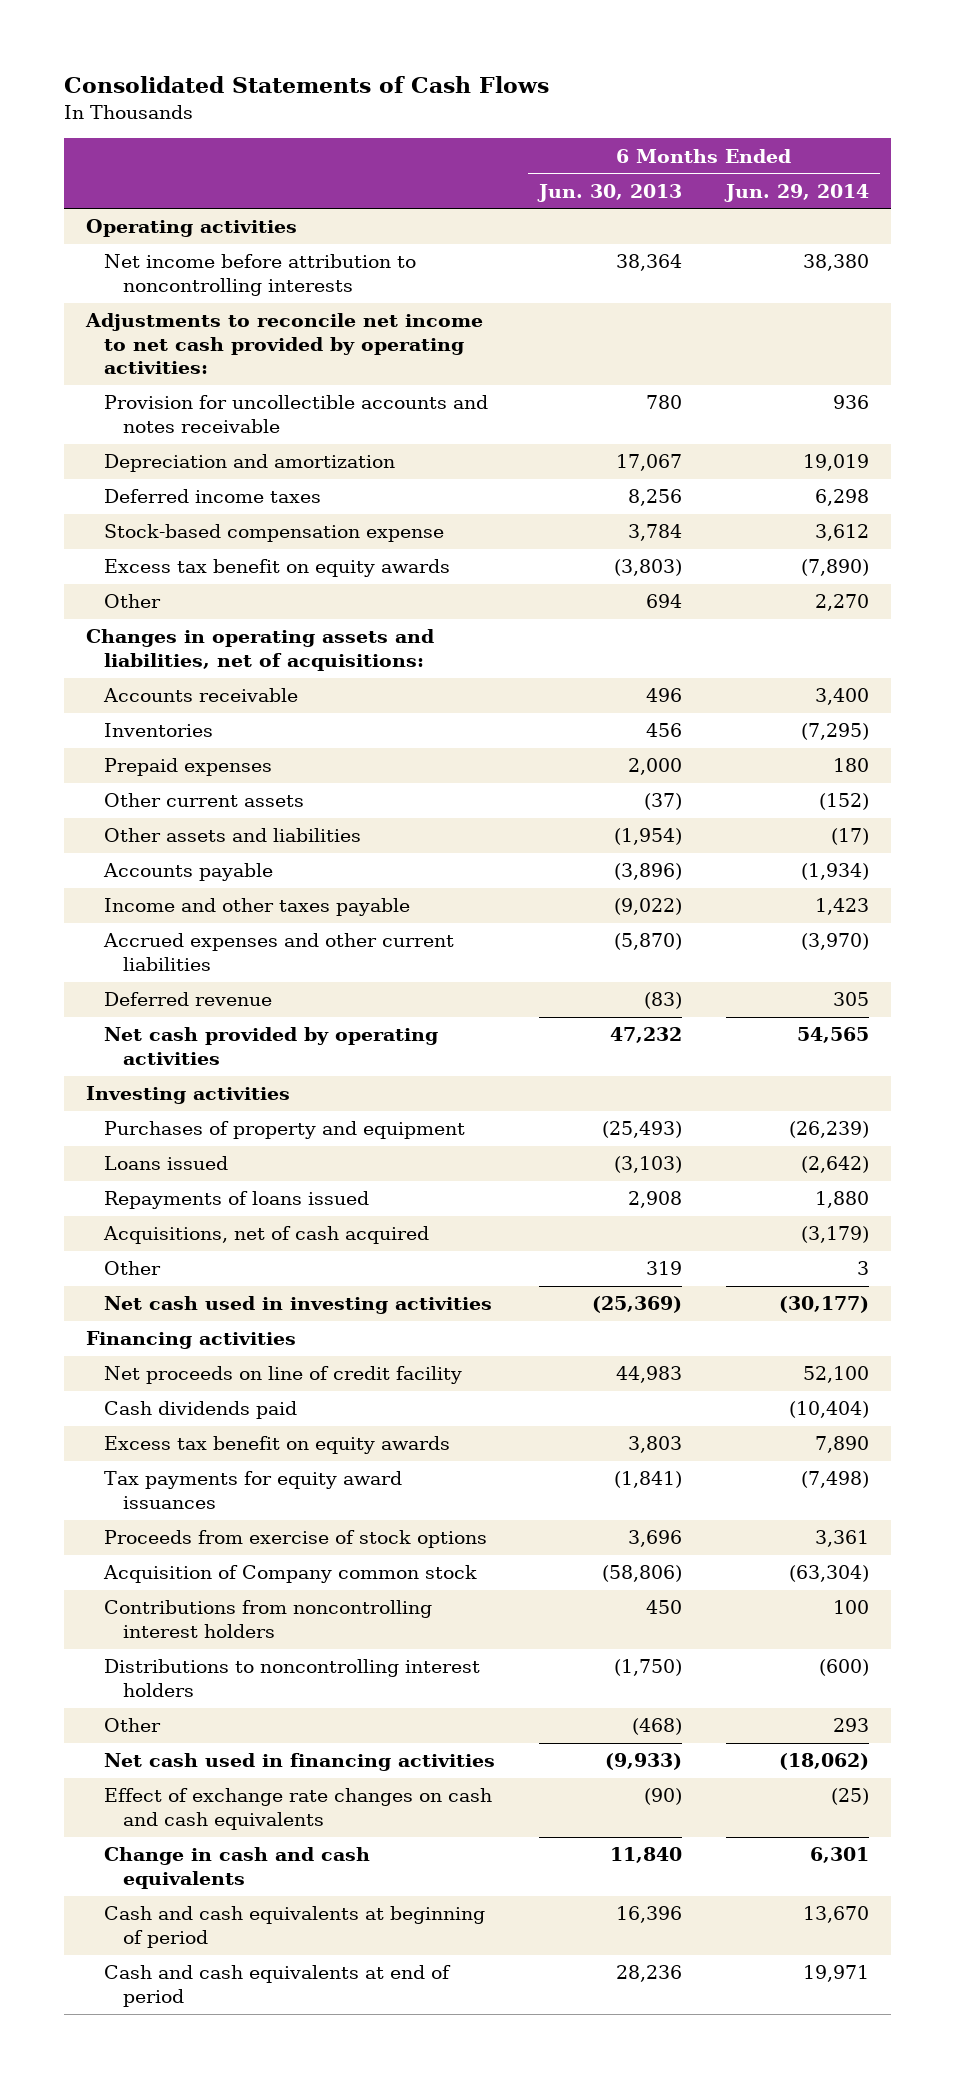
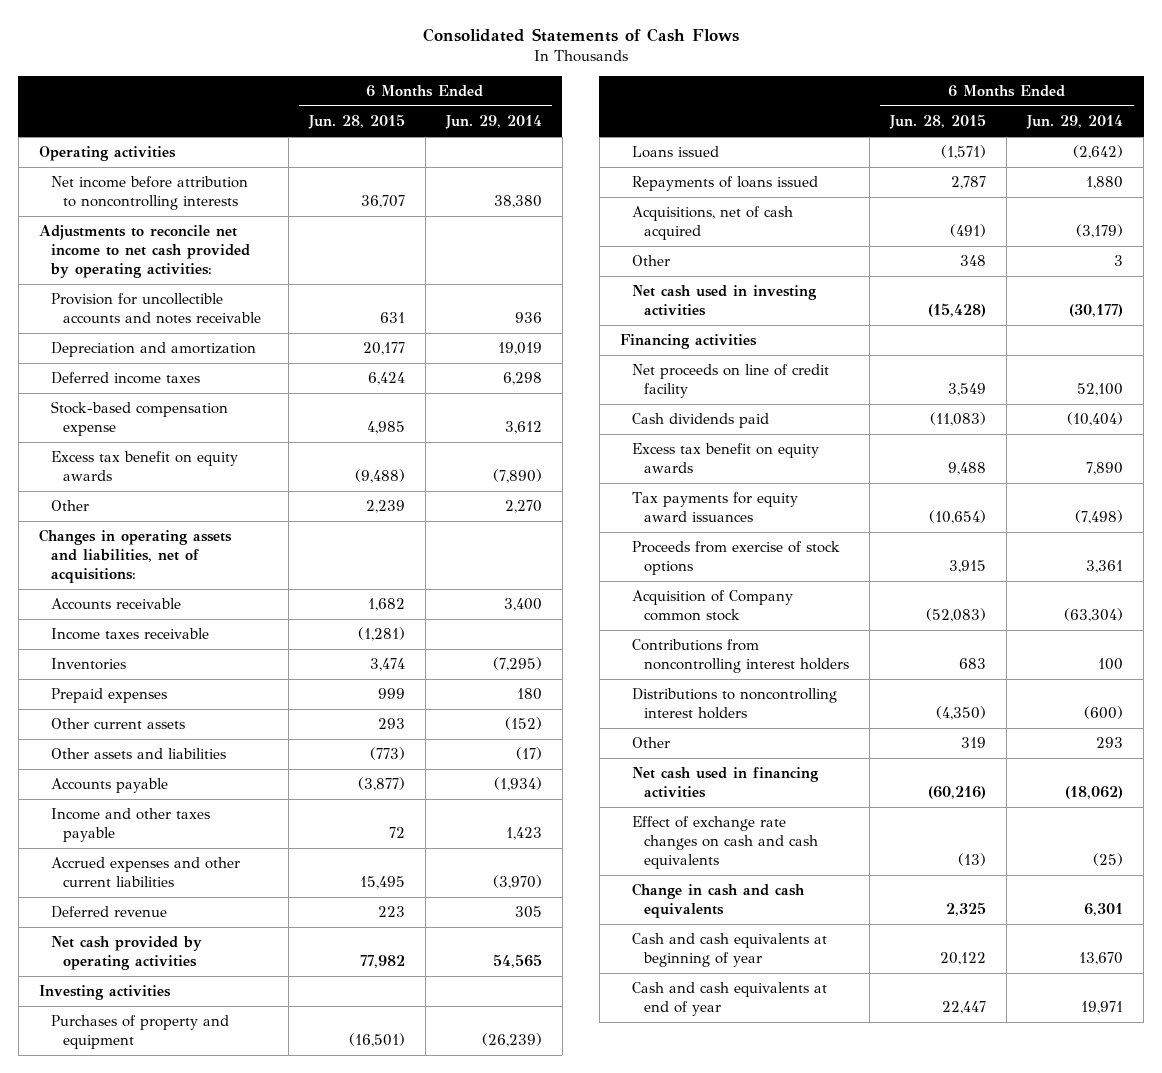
- | 6 Months Ended Jun. 30, 2013 | 6 Months Ended Jun. 29, 2014
+ | 6 Months Ended Jun. 28, 2015 | 6 Months Ended Jun. 29, 2014
+ Income taxes receivable | (1,281) |
- Cash and cash equivalents at beginning of period | 16,396 | 13,670
- Cash and cash equivalents at end of period | 28,236 | 19,971
+ Cash and cash equivalents at beginning of year | 20,122 | 13,670
+ Cash and cash equivalents at end of year | 22,447 | 19,971

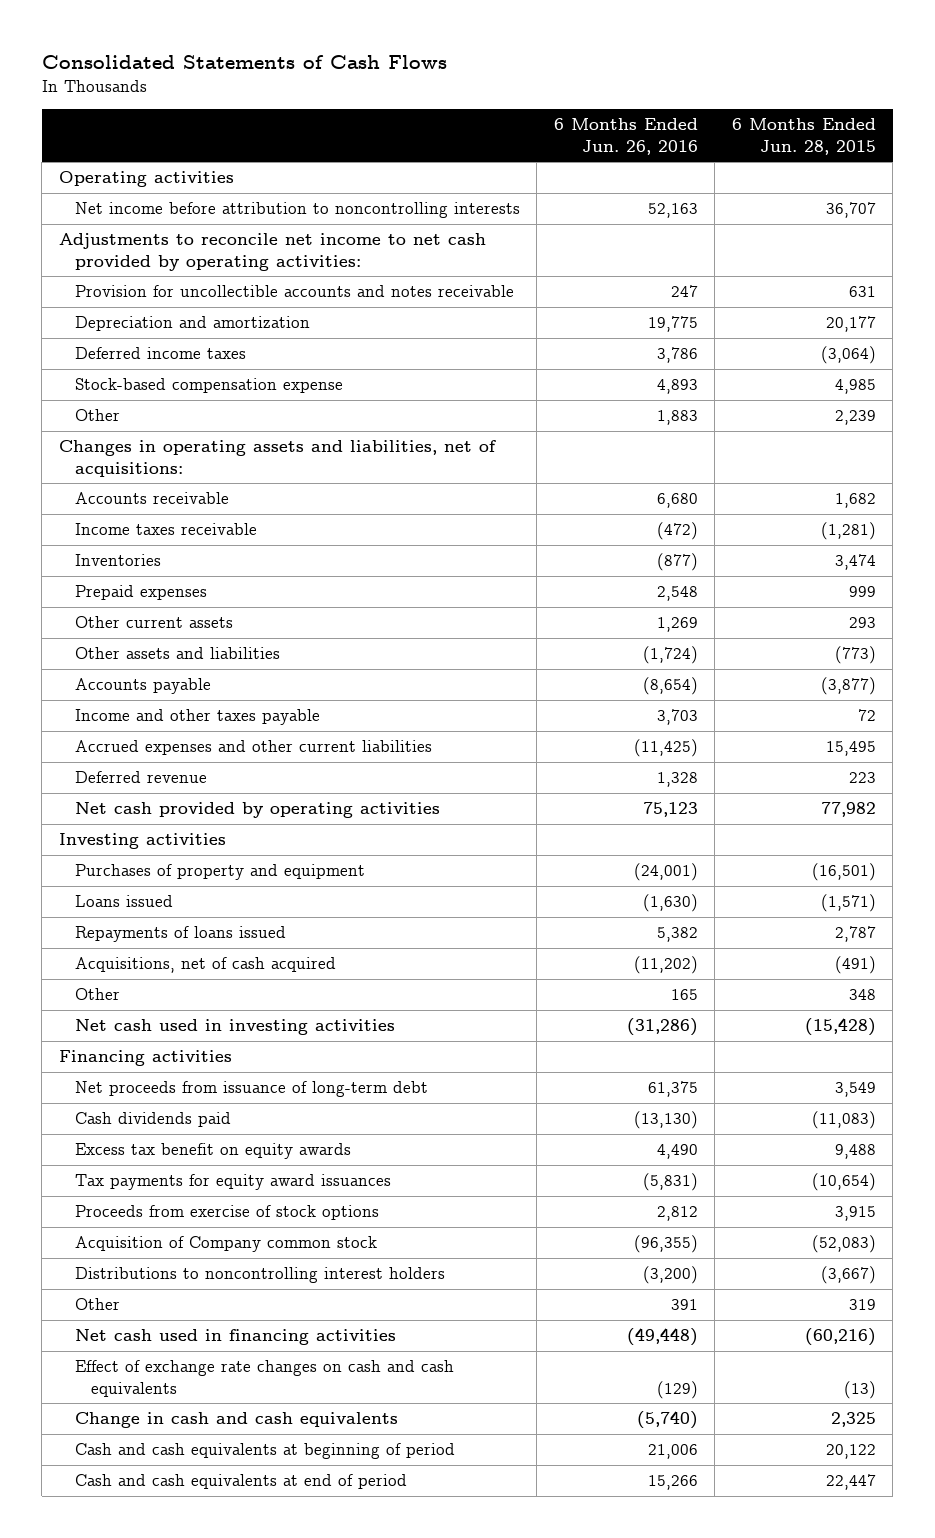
- | 6 Months Ended Jun. 28, 2015 | 6 Months Ended Jun. 29, 2014
+ | 6 Months Ended Jun. 26, 2016 | 6 Months Ended Jun. 28, 2015
- Deferred income taxes | 6,424 | 6,298
+ Deferred income taxes | 3,786 | (3,064)
- Excess tax benefit on equity awards | (9,488) | (7,890)
- Net proceeds on line of credit facility | 3,549 | 52,100
+ Net proceeds from issuance of long-term debt | 61,375 | 3,549
- Contributions from noncontrolling interest holders | 683 | 100
- Distributions to noncontrolling interest holders | (4,350) | (600)
+ Distributions to noncontrolling interest holders | (3,200) | (3,667)
- Cash and cash equivalents at beginning of year | 20,122 | 13,670
- Cash and cash equivalents at end of year | 22,447 | 19,971
+ Cash and cash equivalents at beginning of period | 21,006 | 20,122
+ Cash and cash equivalents at end of period | 15,266 | 22,447

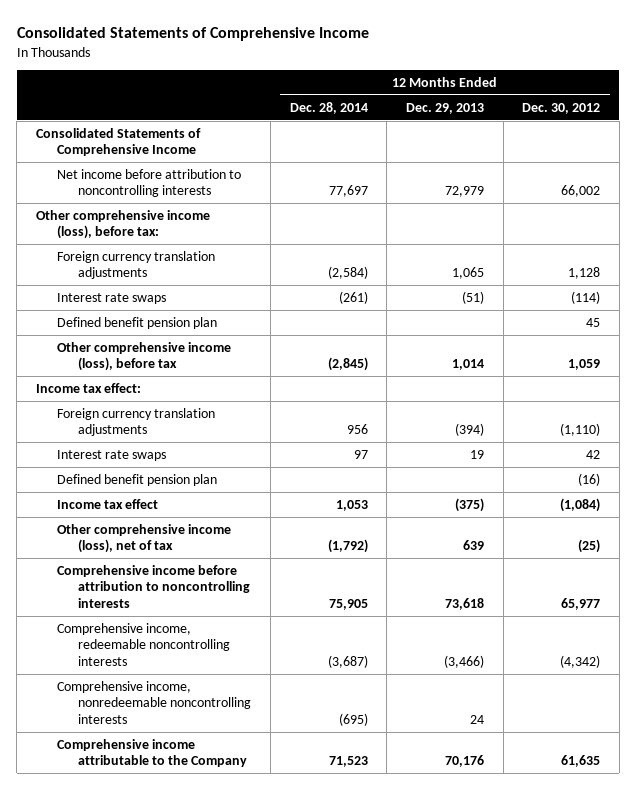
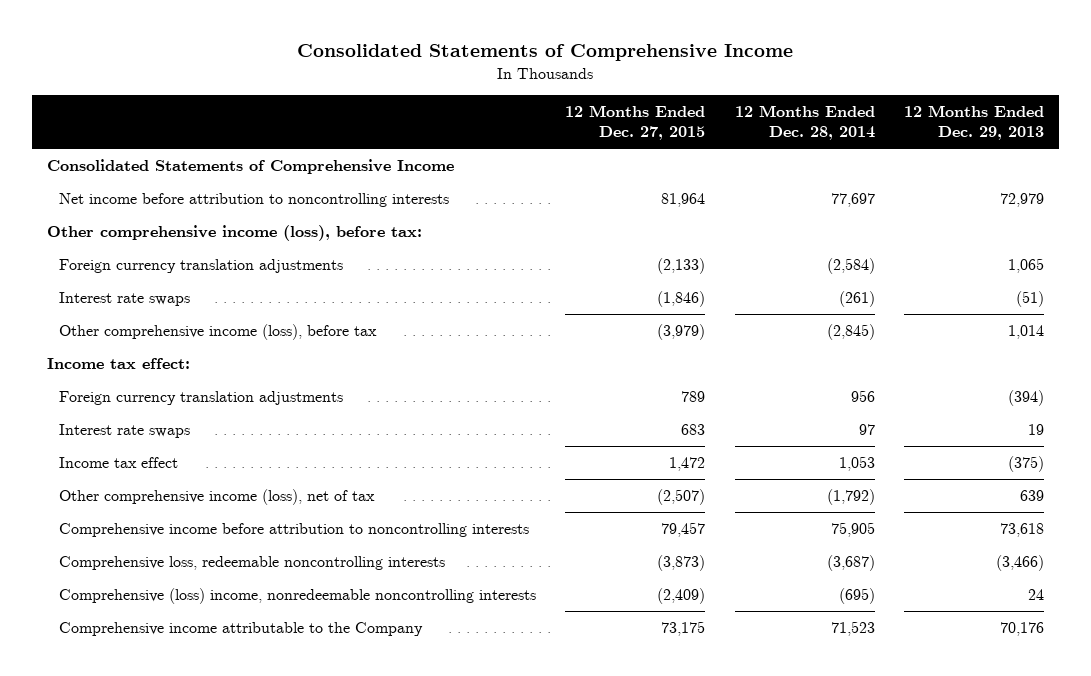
- | 12 Months Ended Dec. 28, 2014 | 12 Months Ended Dec. 29, 2013 | 12 Months Ended Dec. 30, 2012
+ | 12 Months Ended Dec. 27, 2015 | 12 Months Ended Dec. 28, 2014 | 12 Months Ended Dec. 29, 2013
- Defined benefit pension plan | | | 45
- Defined benefit pension plan | | | (16)
- Comprehensive income, redeemable noncontrolling interests | (3,687) | (3,466) | (4,342)
- Comprehensive income, nonredeemable noncontrolling interests | (695) | 24 |
+ Comprehensive loss, redeemable noncontrolling interests | (3,873) | (3,687) | (3,466)
+ Comprehensive (loss) income, nonredeemable noncontrolling interests | (2,409) | (695) | 24

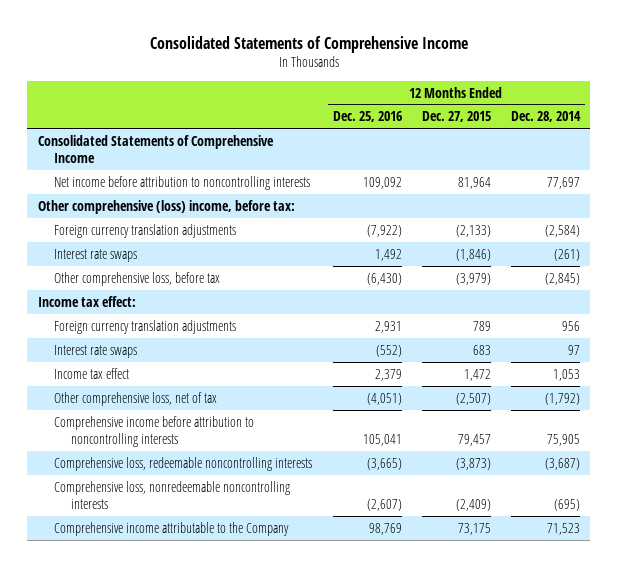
- | 12 Months Ended Dec. 27, 2015 | 12 Months Ended Dec. 28, 2014 | 12 Months Ended Dec. 29, 2013
+ | 12 Months Ended Dec. 25, 2016 | 12 Months Ended Dec. 27, 2015 | 12 Months Ended Dec. 28, 2014
- Other comprehensive income (loss), before tax:
+ Other comprehensive (loss) income, before tax:
- Other comprehensive income (loss), before tax | (3,979) | (2,845) | 1,014
+ Other comprehensive loss, before tax | (6,430) | (3,979) | (2,845)
- Other comprehensive income (loss), net of tax | (2,507) | (1,792) | 639
+ Other comprehensive loss, net of tax | (4,051) | (2,507) | (1,792)
- Comprehensive (loss) income, nonredeemable noncontrolling interests | (2,409) | (695) | 24
+ Comprehensive loss, nonredeemable noncontrolling interests | (2,607) | (2,409) | (695)

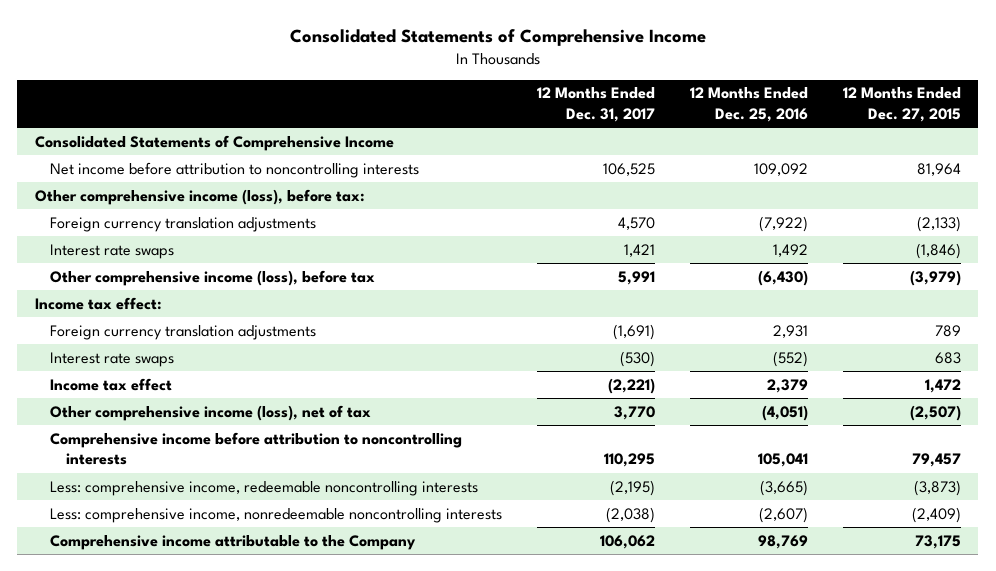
- | 12 Months Ended Dec. 25, 2016 | 12 Months Ended Dec. 27, 2015 | 12 Months Ended Dec. 28, 2014
+ | 12 Months Ended Dec. 31, 2017 | 12 Months Ended Dec. 25, 2016 | 12 Months Ended Dec. 27, 2015
- Other comprehensive (loss) income, before tax:
+ Other comprehensive income (loss), before tax:
- Other comprehensive loss, before tax | (6,430) | (3,979) | (2,845)
+ Other comprehensive income (loss), before tax | 5,991 | (6,430) | (3,979)
- Other comprehensive loss, net of tax | (4,051) | (2,507) | (1,792)
+ Other comprehensive income (loss), net of tax | 3,770 | (4,051) | (2,507)
- Comprehensive loss, redeemable noncontrolling interests | (3,665) | (3,873) | (3,687)
- Comprehensive loss, nonredeemable noncontrolling interests | (2,607) | (2,409) | (695)
+ Less: comprehensive income, redeemable noncontrolling interests | (2,195) | (3,665) | (3,873)
+ Less: comprehensive income, nonredeemable noncontrolling interests | (2,038) | (2,607) | (2,409)

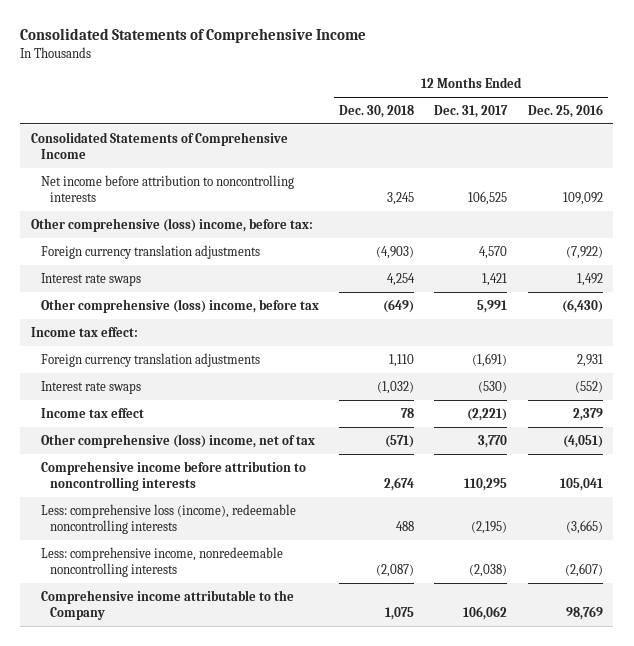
- | 12 Months Ended Dec. 31, 2017 | 12 Months Ended Dec. 25, 2016 | 12 Months Ended Dec. 27, 2015
+ | 12 Months Ended Dec. 30, 2018 | 12 Months Ended Dec. 31, 2017 | 12 Months Ended Dec. 25, 2016
- Other comprehensive income (loss), before tax:
+ Other comprehensive (loss) income, before tax:
- Other comprehensive income (loss), before tax | 5,991 | (6,430) | (3,979)
+ Other comprehensive (loss) income, before tax | (649) | 5,991 | (6,430)
- Other comprehensive income (loss), net of tax | 3,770 | (4,051) | (2,507)
+ Other comprehensive (loss) income, net of tax | (571) | 3,770 | (4,051)
- Less: comprehensive income, redeemable noncontrolling interests | (2,195) | (3,665) | (3,873)
+ Less: comprehensive loss (income), redeemable noncontrolling interests | 488 | (2,195) | (3,665)

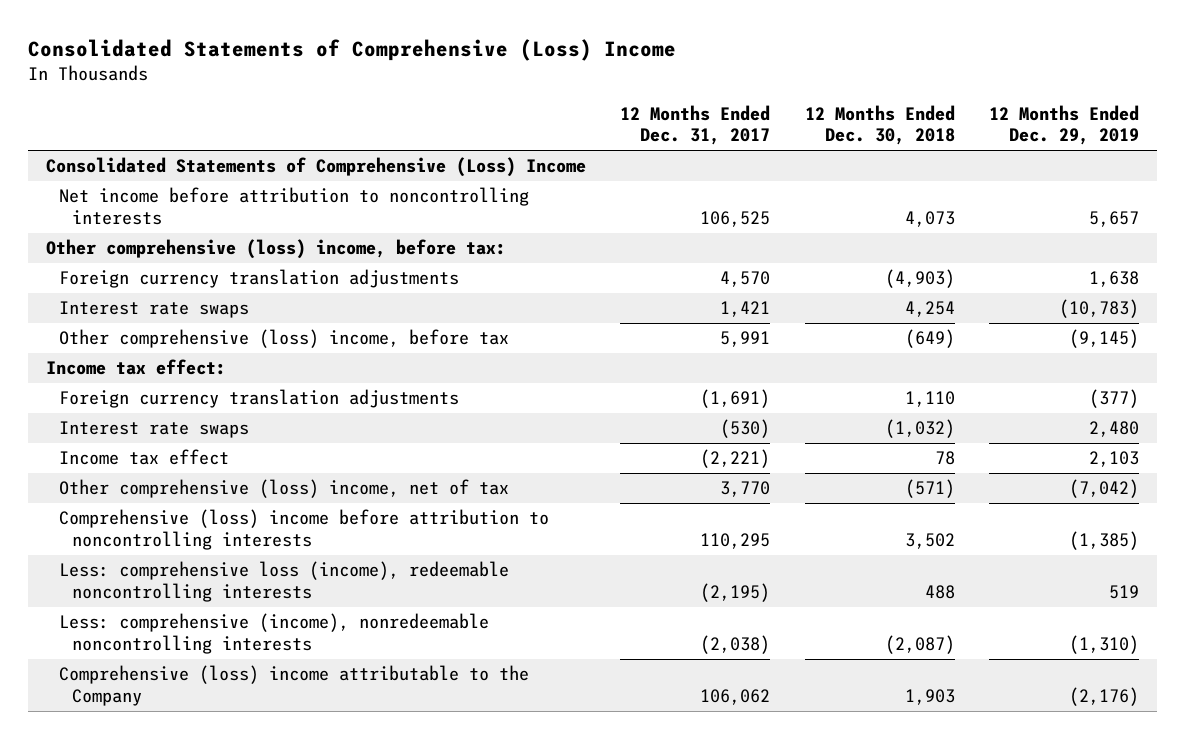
- Consolidated Statements of Comprehensive Income
+ Consolidated Statements of Comprehensive (Loss) Income
- | 12 Months Ended Dec. 30, 2018 | 12 Months Ended Dec. 31, 2017 | 12 Months Ended Dec. 25, 2016
+ | 12 Months Ended Dec. 31, 2017 | 12 Months Ended Dec. 30, 2018 | 12 Months Ended Dec. 29, 2019
- Consolidated Statements of Comprehensive Income
- Net income before attribution to noncontrolling interests | 3,245 | 106,525 | 109,092
+ Consolidated Statements of Comprehensive (Loss) Income
+ Net income before attribution to noncontrolling interests | 106,525 | 4,073 | 5,657
- Comprehensive income before attribution to noncontrolling interests | 2,674 | 110,295 | 105,041
+ Comprehensive (loss) income before attribution to noncontrolling interests | 110,295 | 3,502 | (1,385)
- Less: comprehensive income, nonredeemable noncontrolling interests | (2,087) | (2,038) | (2,607)
- Comprehensive income attributable to the Company | 1,075 | 106,062 | 98,769
+ Less: comprehensive (income), nonredeemable noncontrolling interests | (2,038) | (2,087) | (1,310)
+ Comprehensive (loss) income attributable to the Company | 106,062 | 1,903 | (2,176)

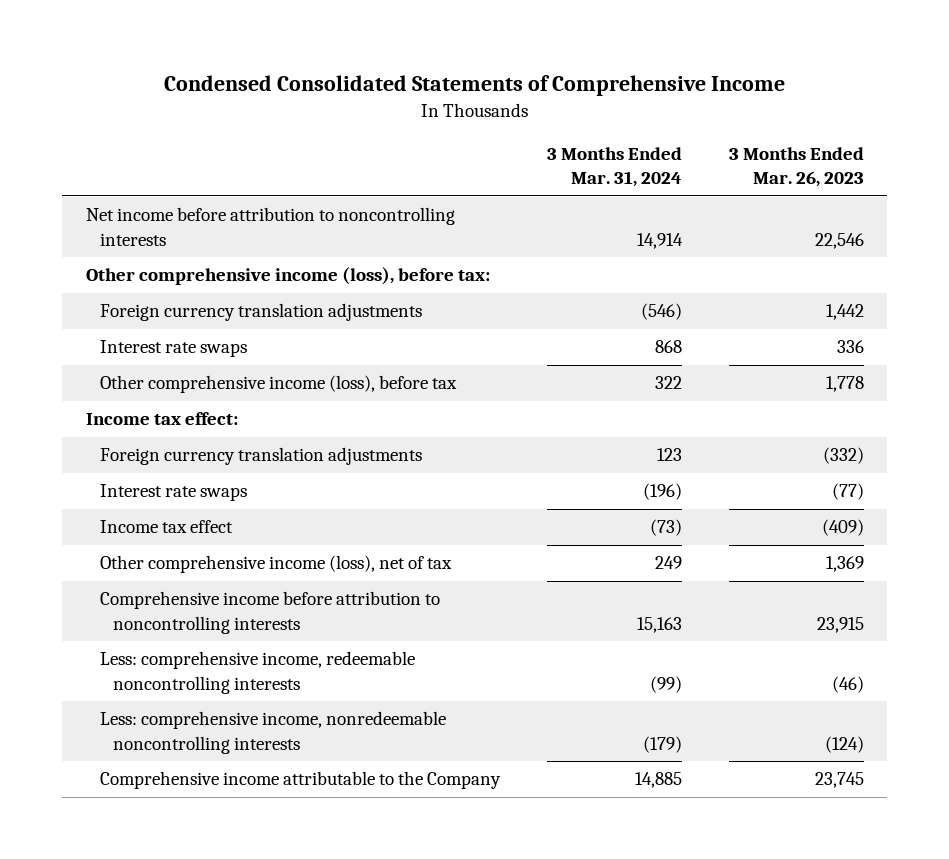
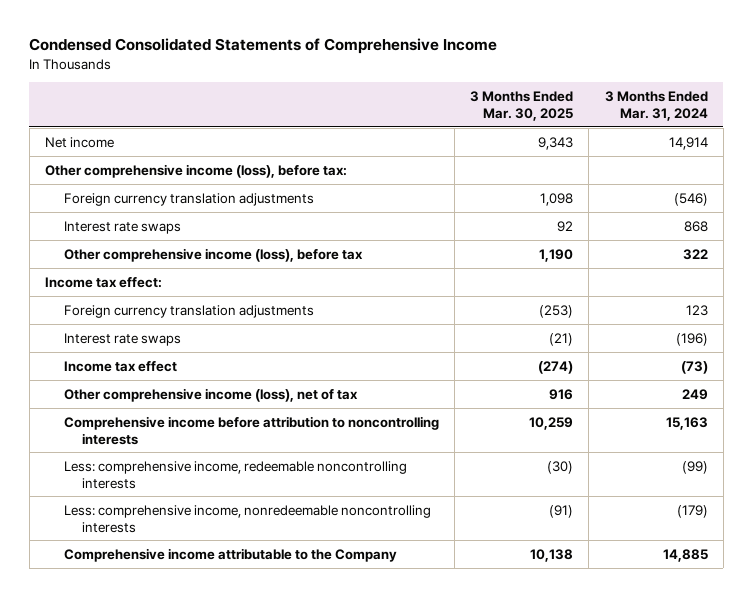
- | 3 Months Ended Mar. 31, 2024 | 3 Months Ended Mar. 26, 2023
+ | 3 Months Ended Mar. 30, 2025 | 3 Months Ended Mar. 31, 2024
- Net income before attribution to noncontrolling interests | 14,914 | 22,546
+ Net income | 9,343 | 14,914

